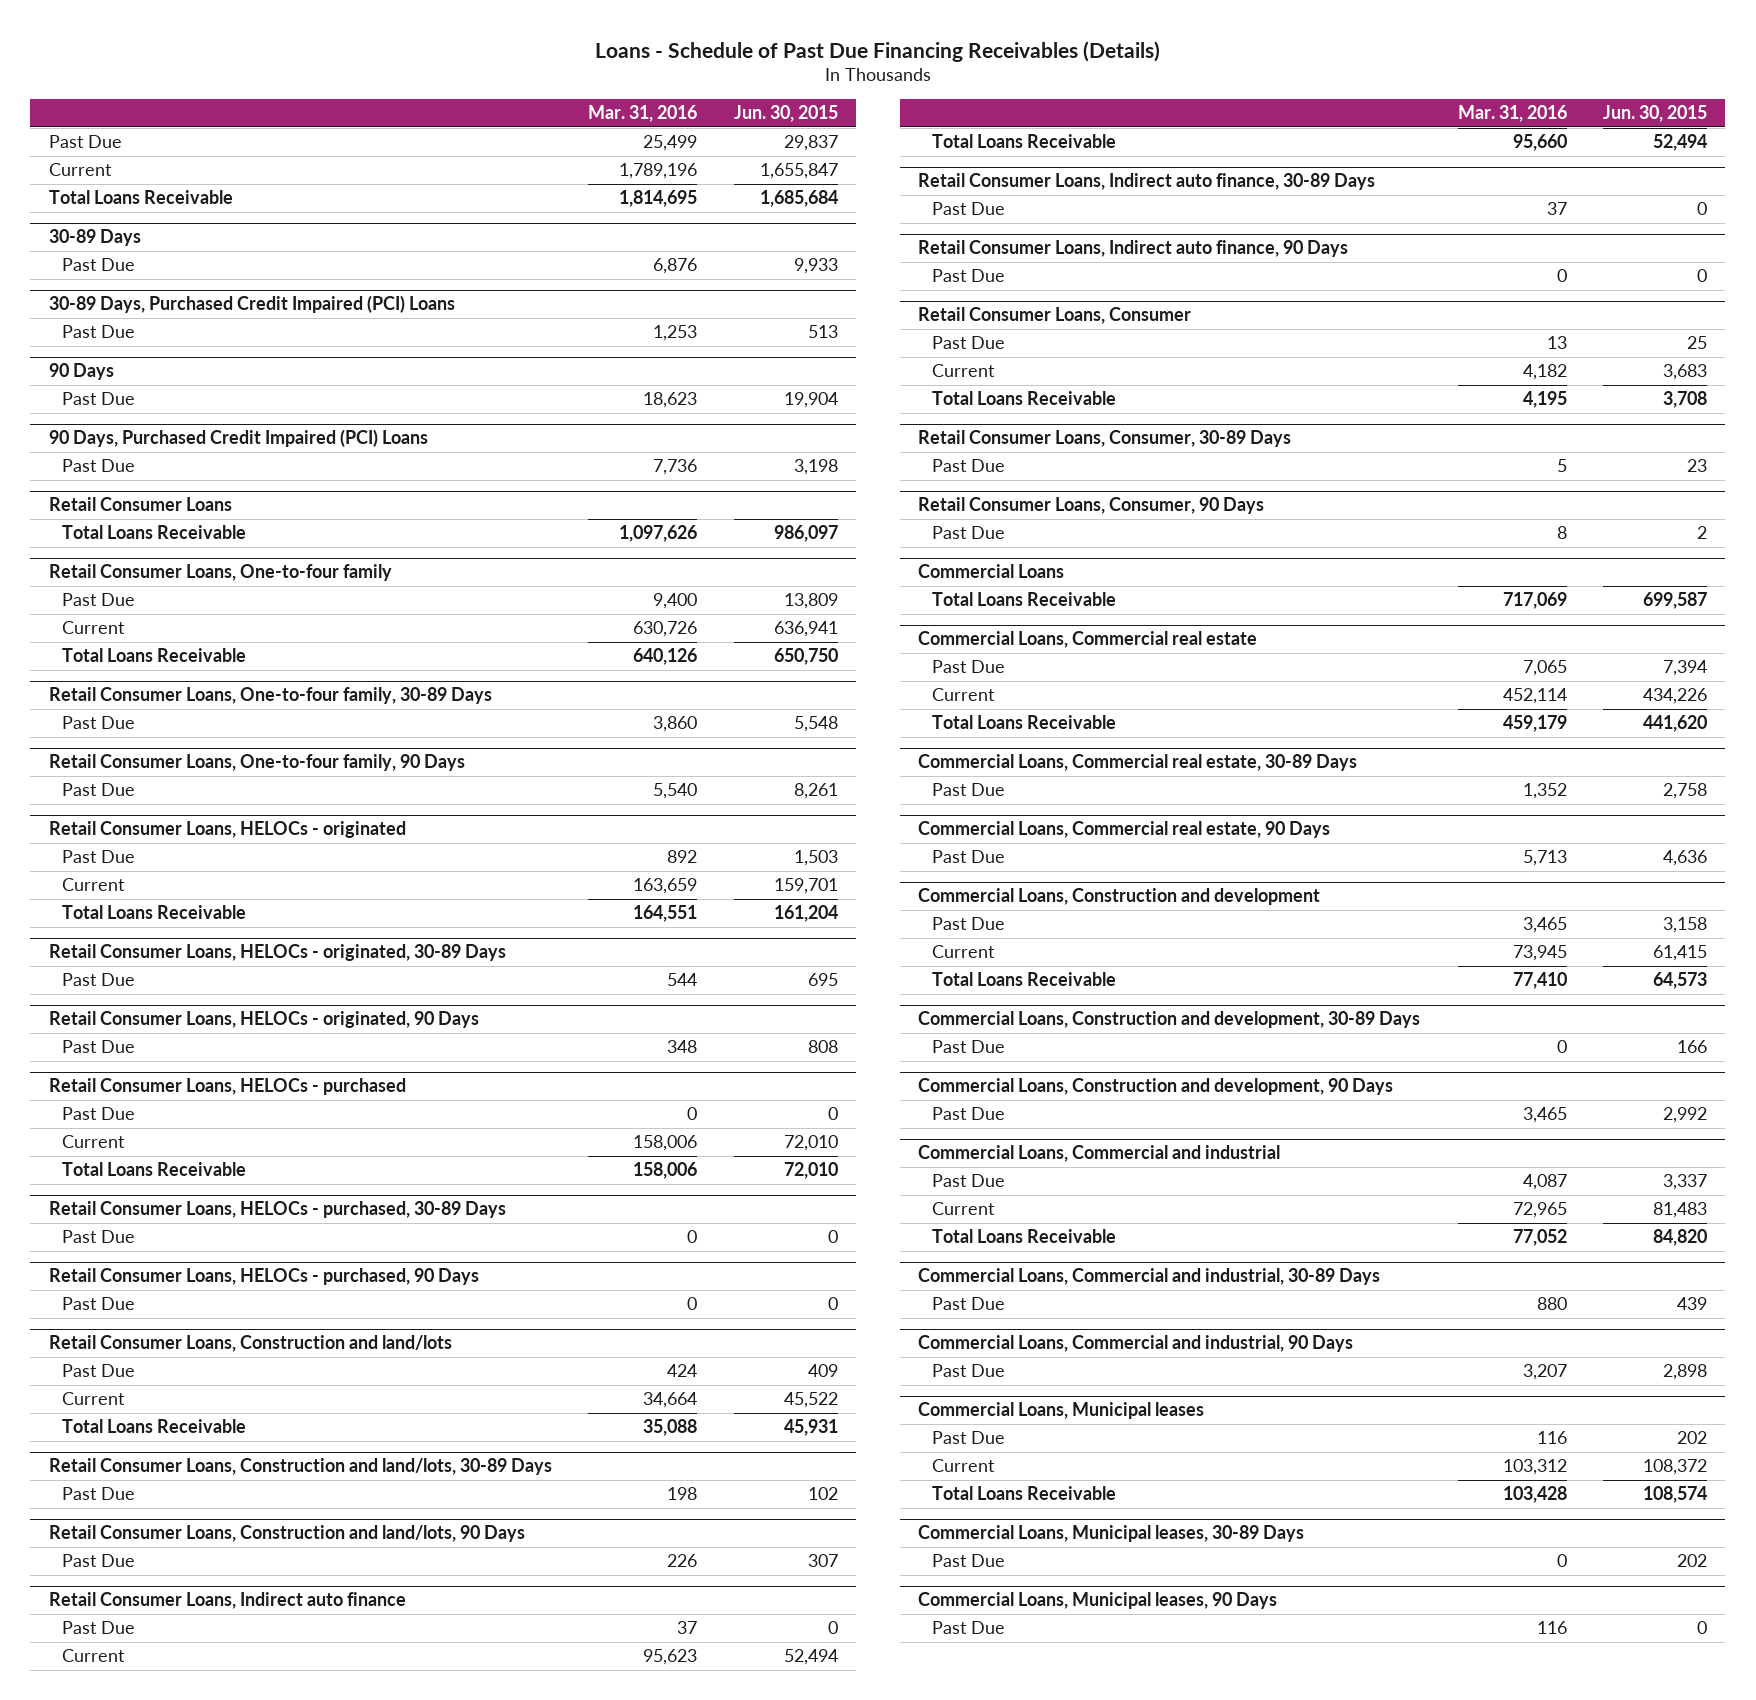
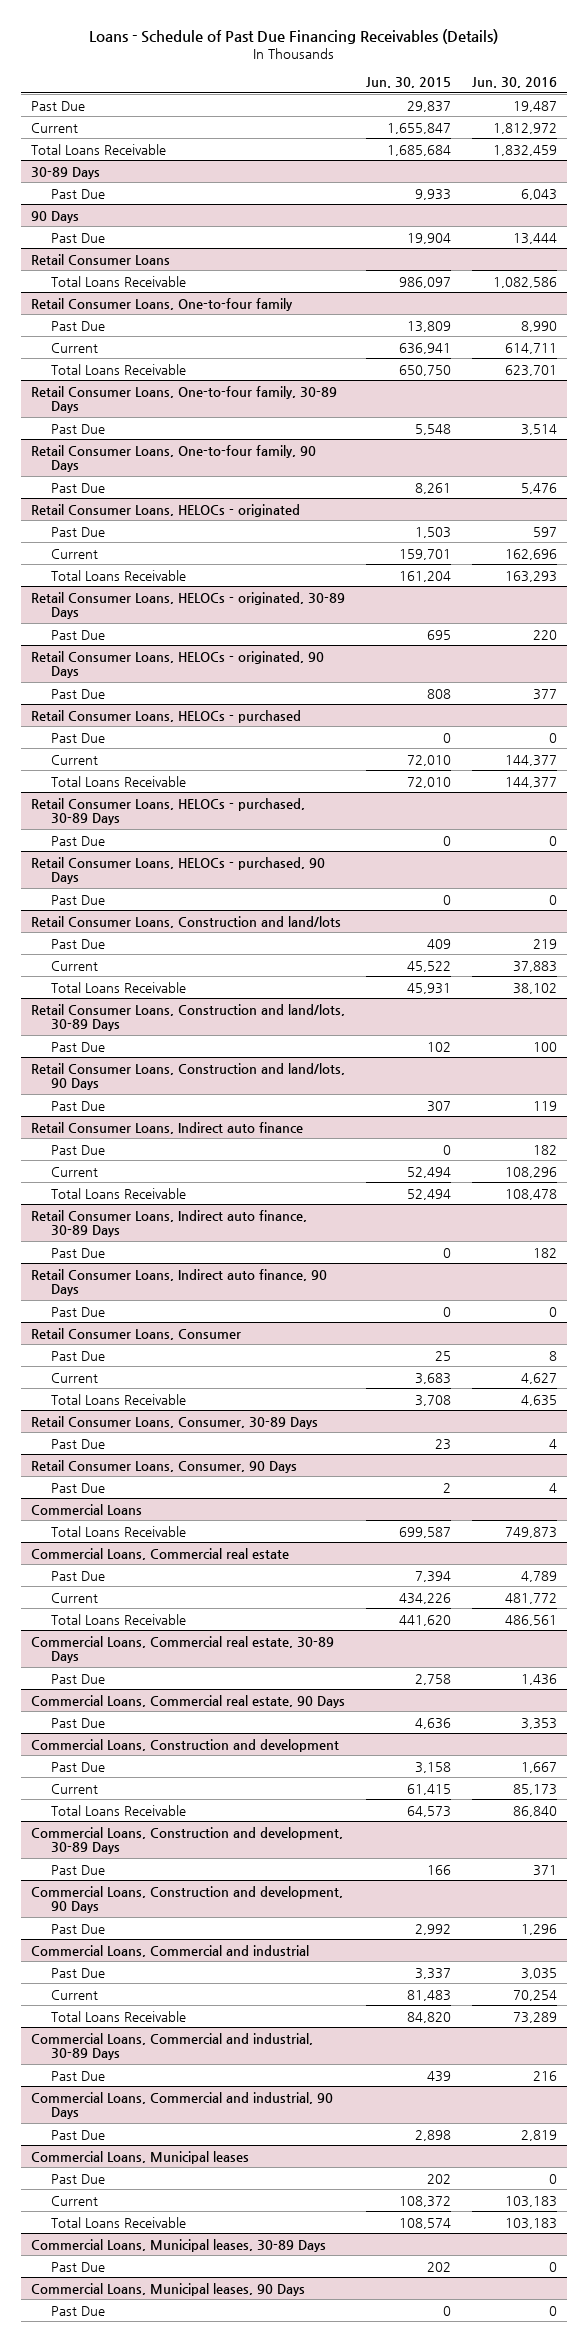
- | Mar. 31, 2016 | Jun. 30, 2015
+ | Jun. 30, 2015 | Jun. 30, 2016
- 30-89 Days, Purchased Credit Impaired (PCI) Loans
- Past Due | 1,253 | 513
- 90 Days, Purchased Credit Impaired (PCI) Loans
- Past Due | 7,736 | 3,198

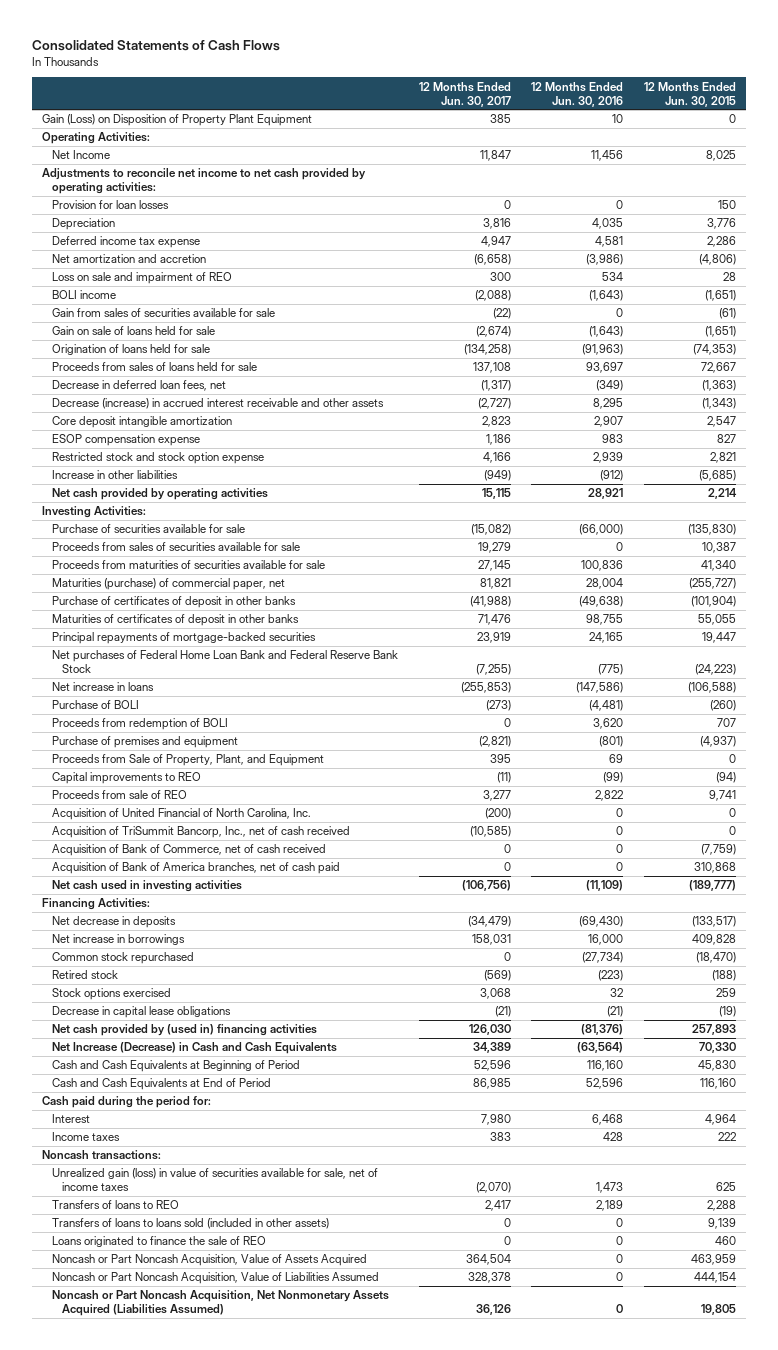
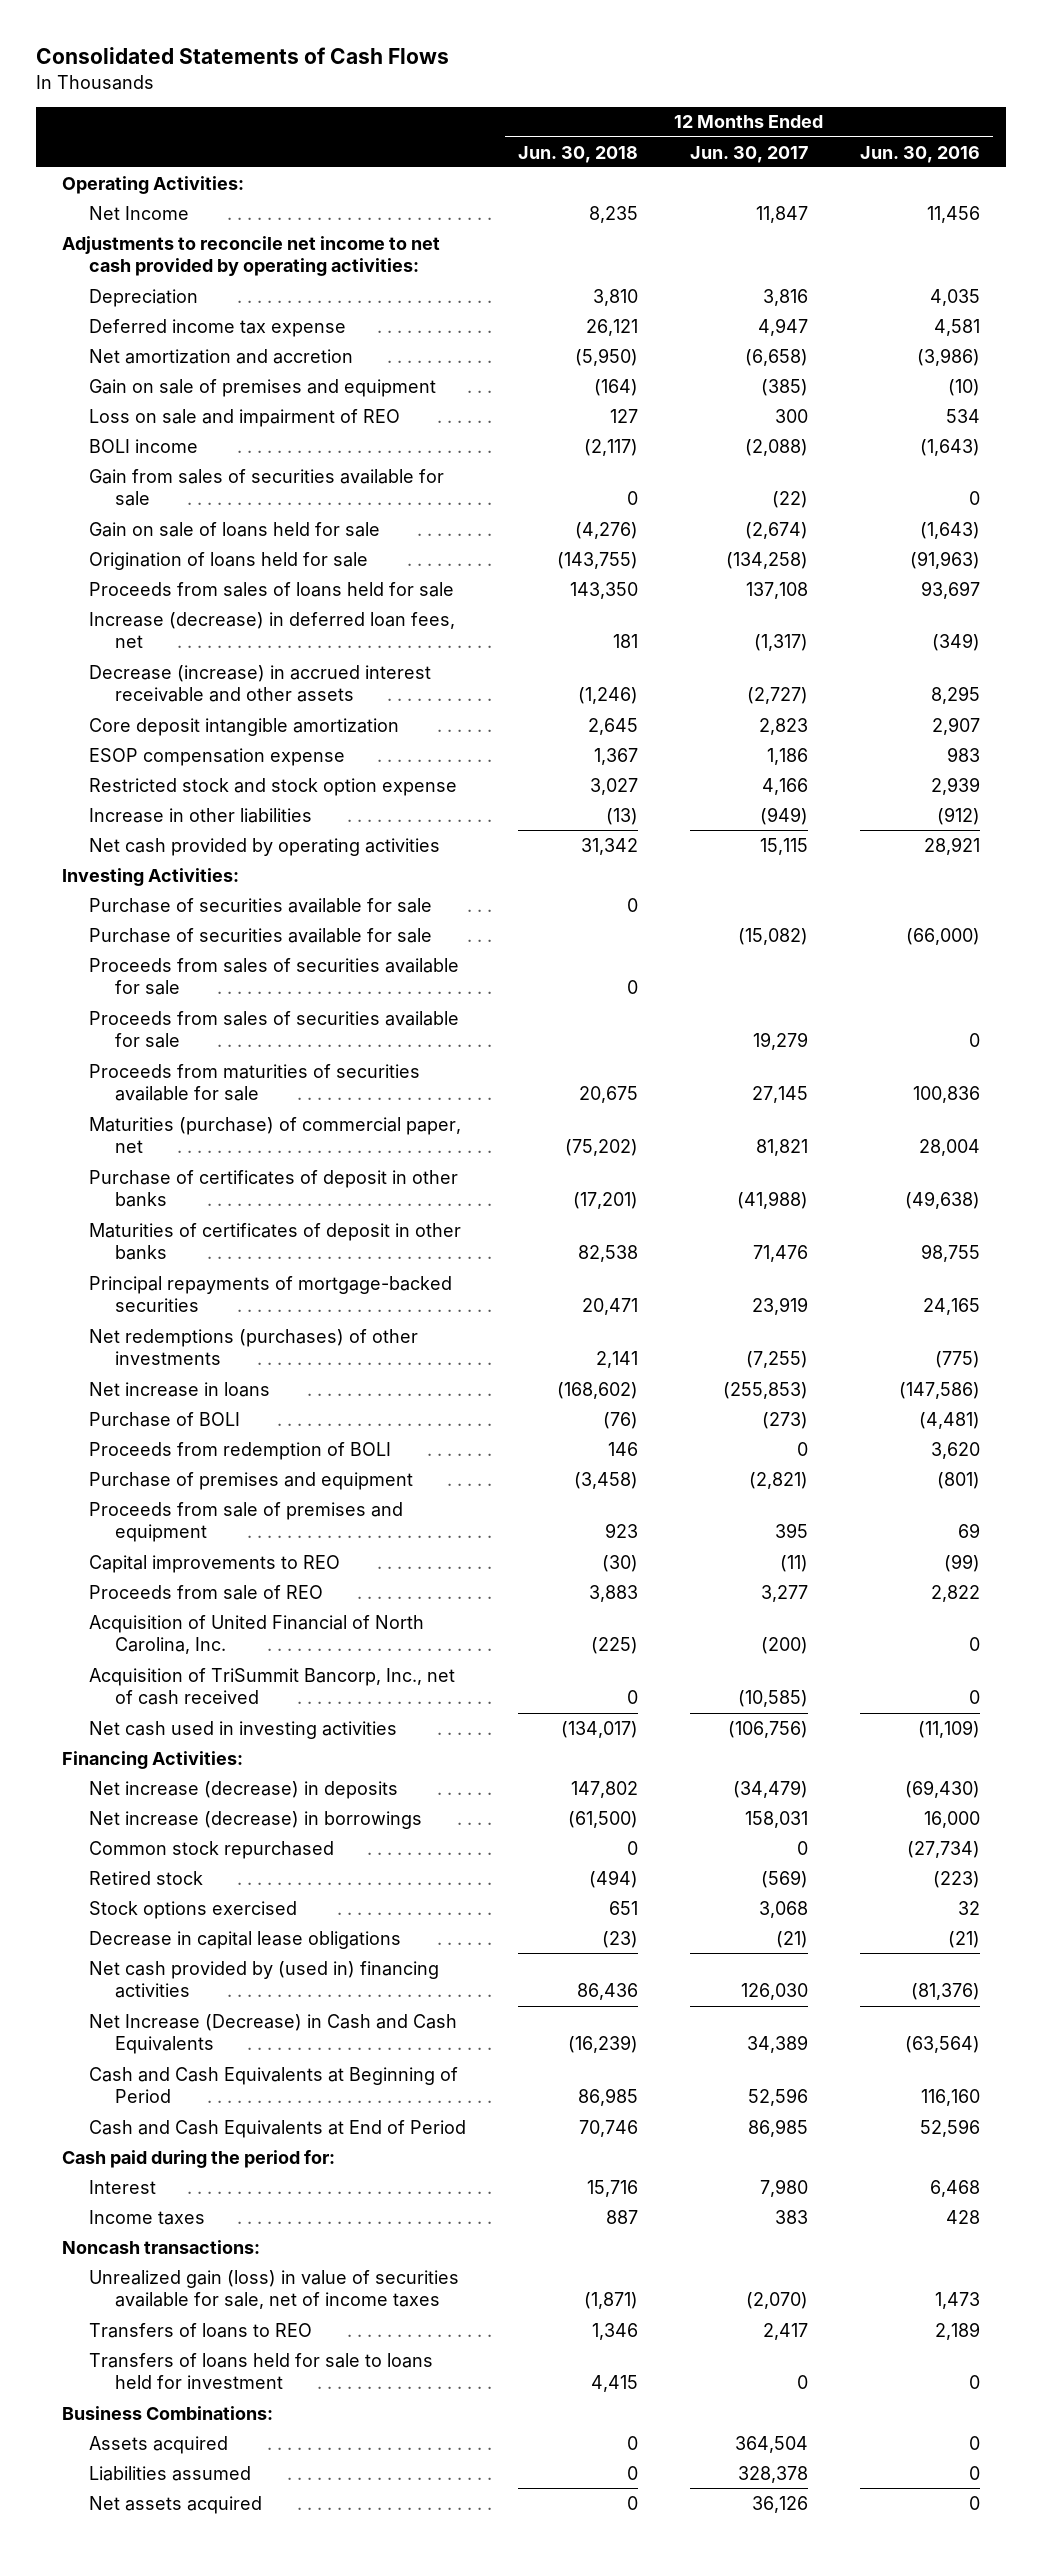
- | 12 Months Ended Jun. 30, 2017 | 12 Months Ended Jun. 30, 2016 | 12 Months Ended Jun. 30, 2015
+ | 12 Months Ended Jun. 30, 2018 | 12 Months Ended Jun. 30, 2017 | 12 Months Ended Jun. 30, 2016
- Gain (Loss) on Disposition of Property Plant Equipment | 385 | 10 | 0
- Provision for loan losses | 0 | 0 | 150
+ Gain on sale of premises and equipment | (164) | (385) | (10)
- Decrease in deferred loan fees, net | (1,317) | (349) | (1,363)
+ Increase (decrease) in deferred loan fees, net | 181 | (1,317) | (349)
+ Purchase of securities available for sale | 0 | |
+ Proceeds from sales of securities available for sale | 0 | |
- Net purchases of Federal Home Loan Bank and Federal Reserve Bank Stock | (7,255) | (775) | (24,223)
+ Net redemptions (purchases) of other investments | 2,141 | (7,255) | (775)
- Proceeds from Sale of Property, Plant, and Equipment | 395 | 69 | 0
+ Proceeds from sale of premises and equipment | 923 | 395 | 69
- Acquisition of Bank of Commerce, net of cash received | 0 | 0 | (7,759)
- Acquisition of Bank of America branches, net of cash paid | 0 | 0 | 310,868
- Net decrease in deposits | (34,479) | (69,430) | (133,517)
- Net increase in borrowings | 158,031 | 16,000 | 409,828
+ Net increase (decrease) in deposits | 147,802 | (34,479) | (69,430)
+ Net increase (decrease) in borrowings | (61,500) | 158,031 | 16,000
- Transfers of loans to loans sold (included in other assets) | 0 | 0 | 9,139
- Loans originated to finance the sale of REO | 0 | 0 | 460
- Noncash or Part Noncash Acquisition, Value of Assets Acquired | 364,504 | 0 | 463,959
- Noncash or Part Noncash Acquisition, Value of Liabilities Assumed | 328,378 | 0 | 444,154
- Noncash or Part Noncash Acquisition, Net Nonmonetary Assets Acquired (Liabilities Assumed) | 36,126 | 0 | 19,805
+ Transfers of loans held for sale to loans held for investment | 4,415 | 0 | 0
+ Business Combinations:
+ Assets acquired | 0 | 364,504 | 0
+ Liabilities assumed | 0 | 328,378 | 0
+ Net assets acquired | 0 | 36,126 | 0

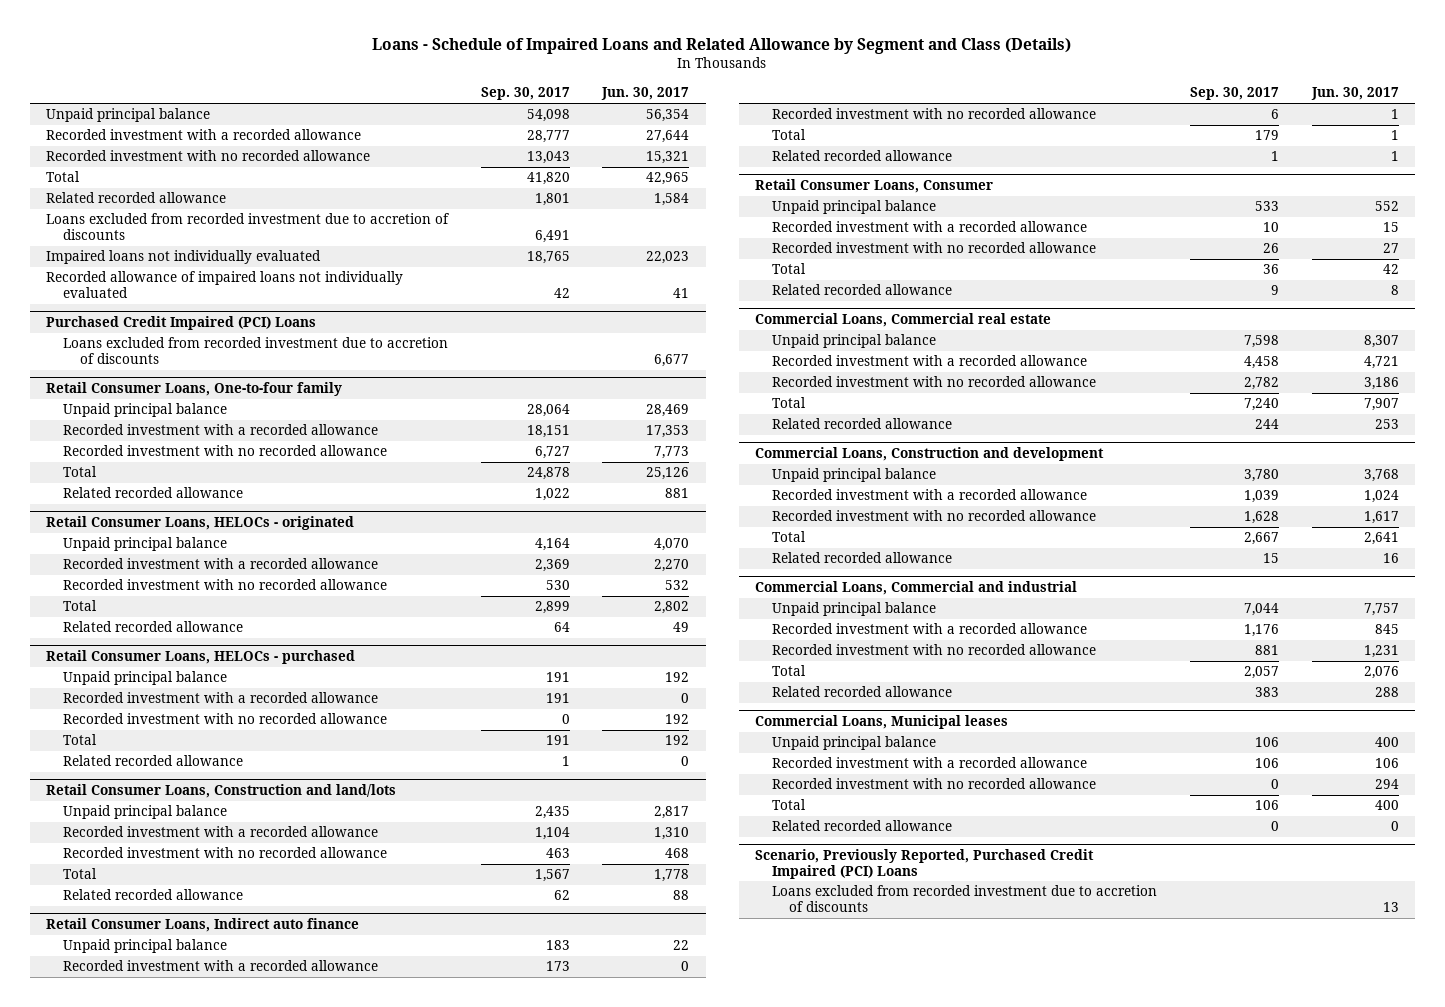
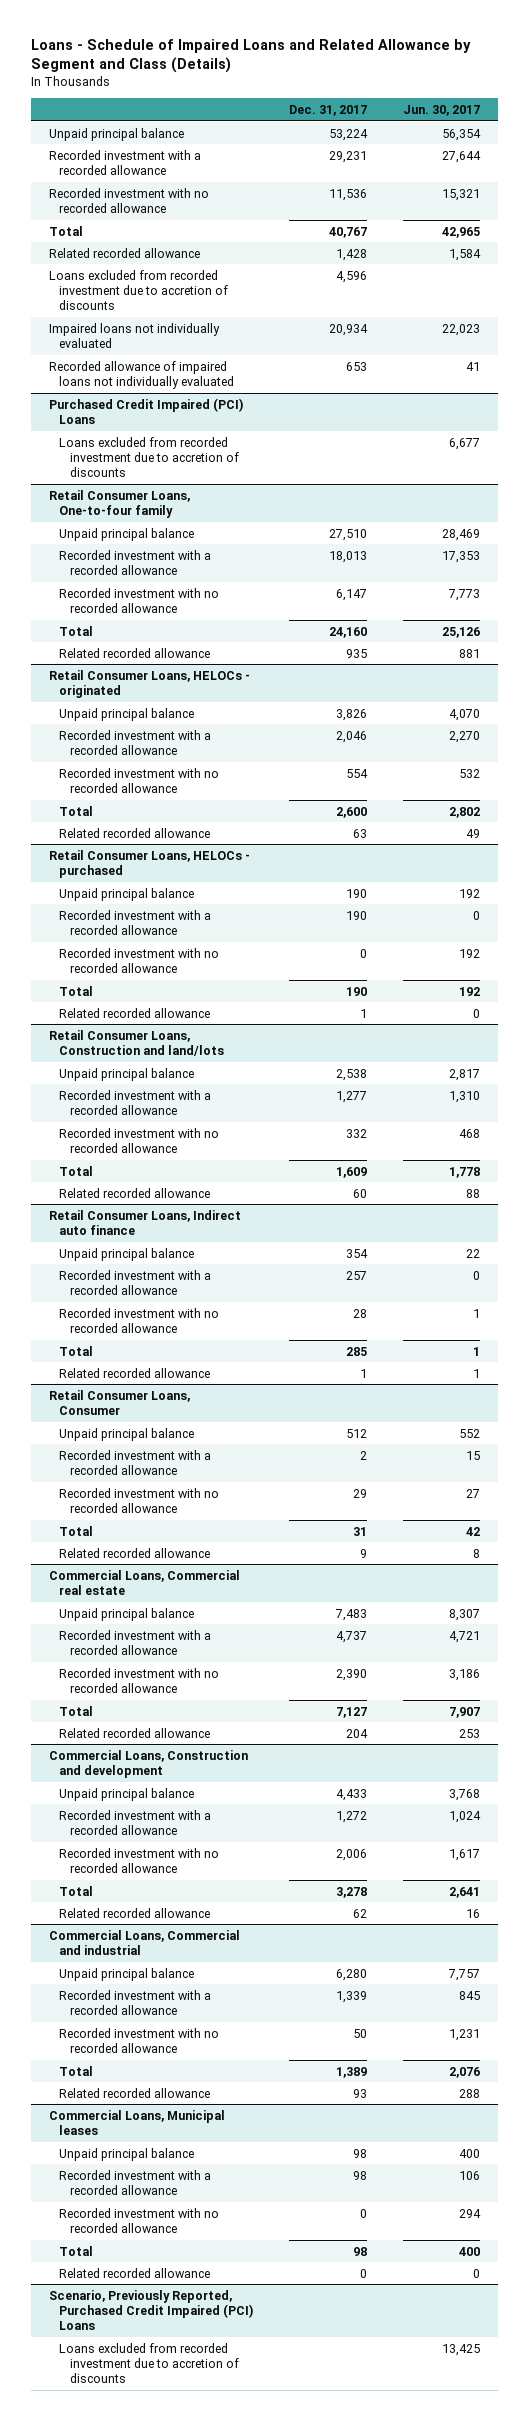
- | Sep. 30, 2017 | Jun. 30, 2017
+ | Dec. 31, 2017 | Jun. 30, 2017
@ Scenario, Previously Reported, Purchased Credit Impaired (PCI) Loans
- Loans excluded from recorded investment due to accretion of discounts | | 13
+ Loans excluded from recorded investment due to accretion of discounts | | 13,425

